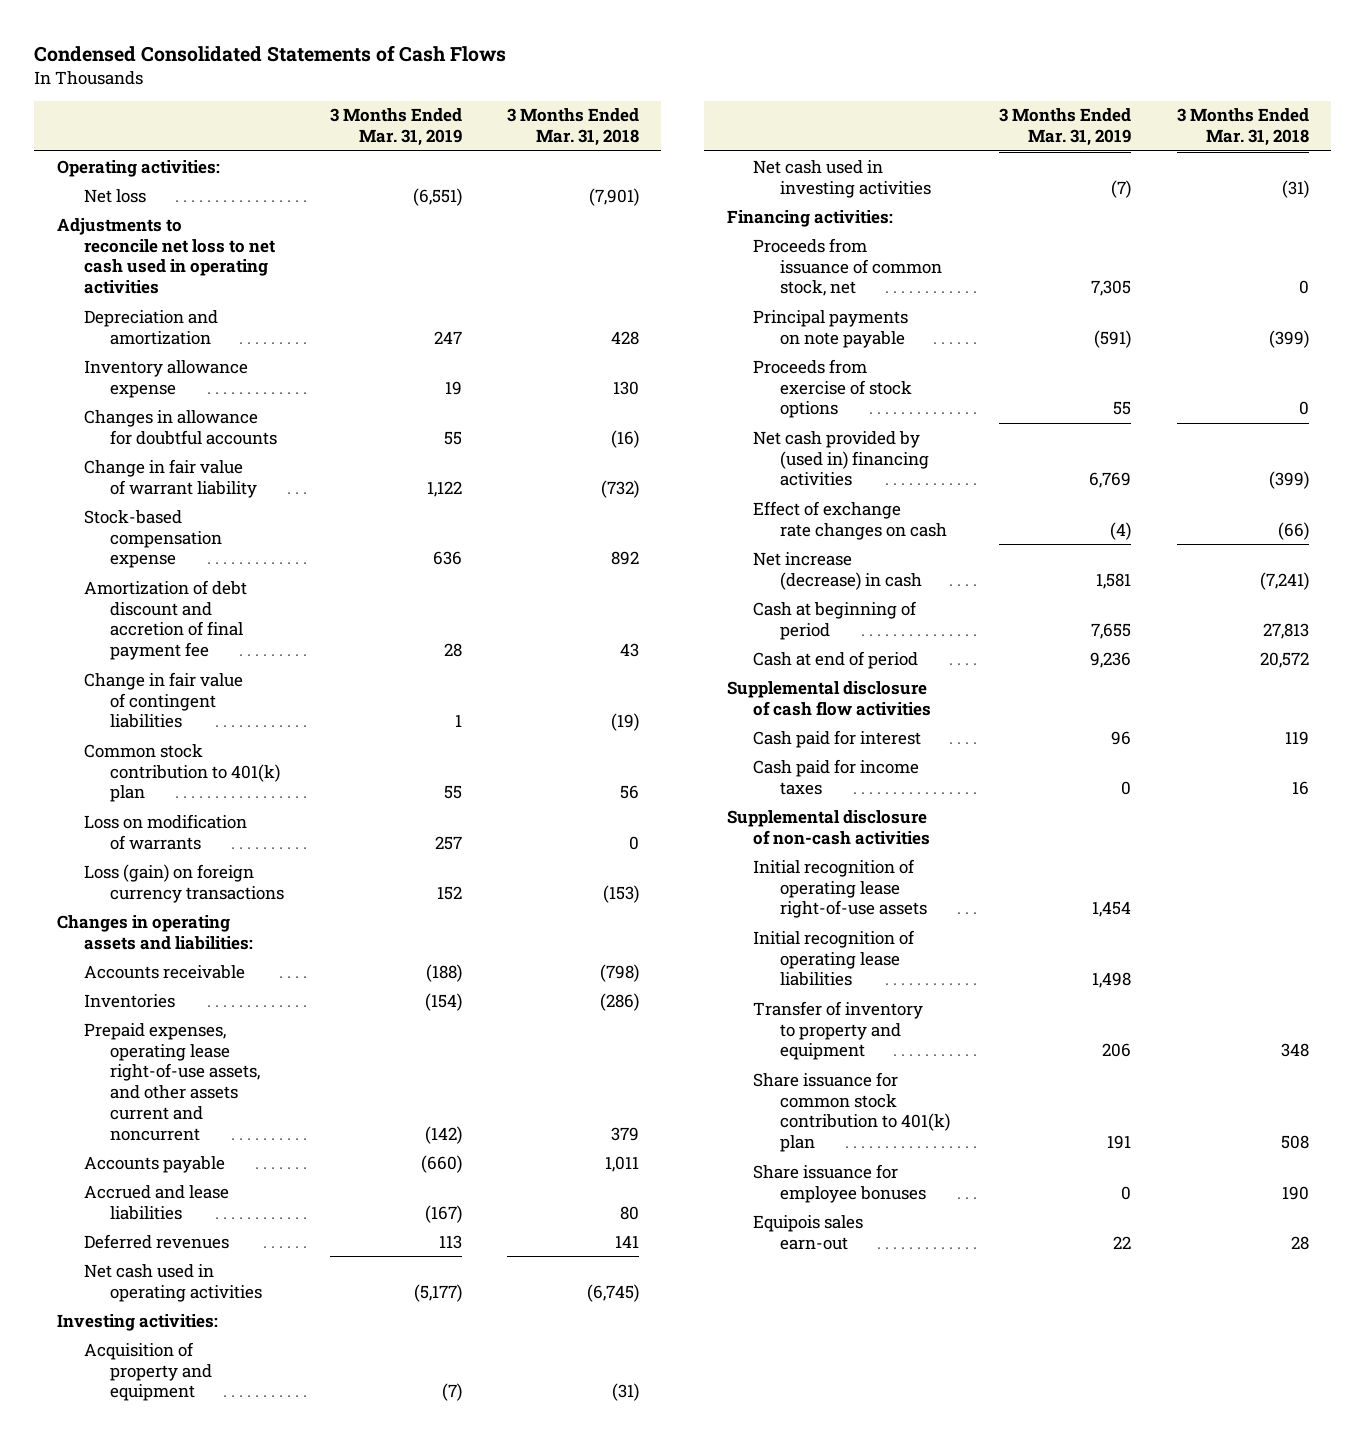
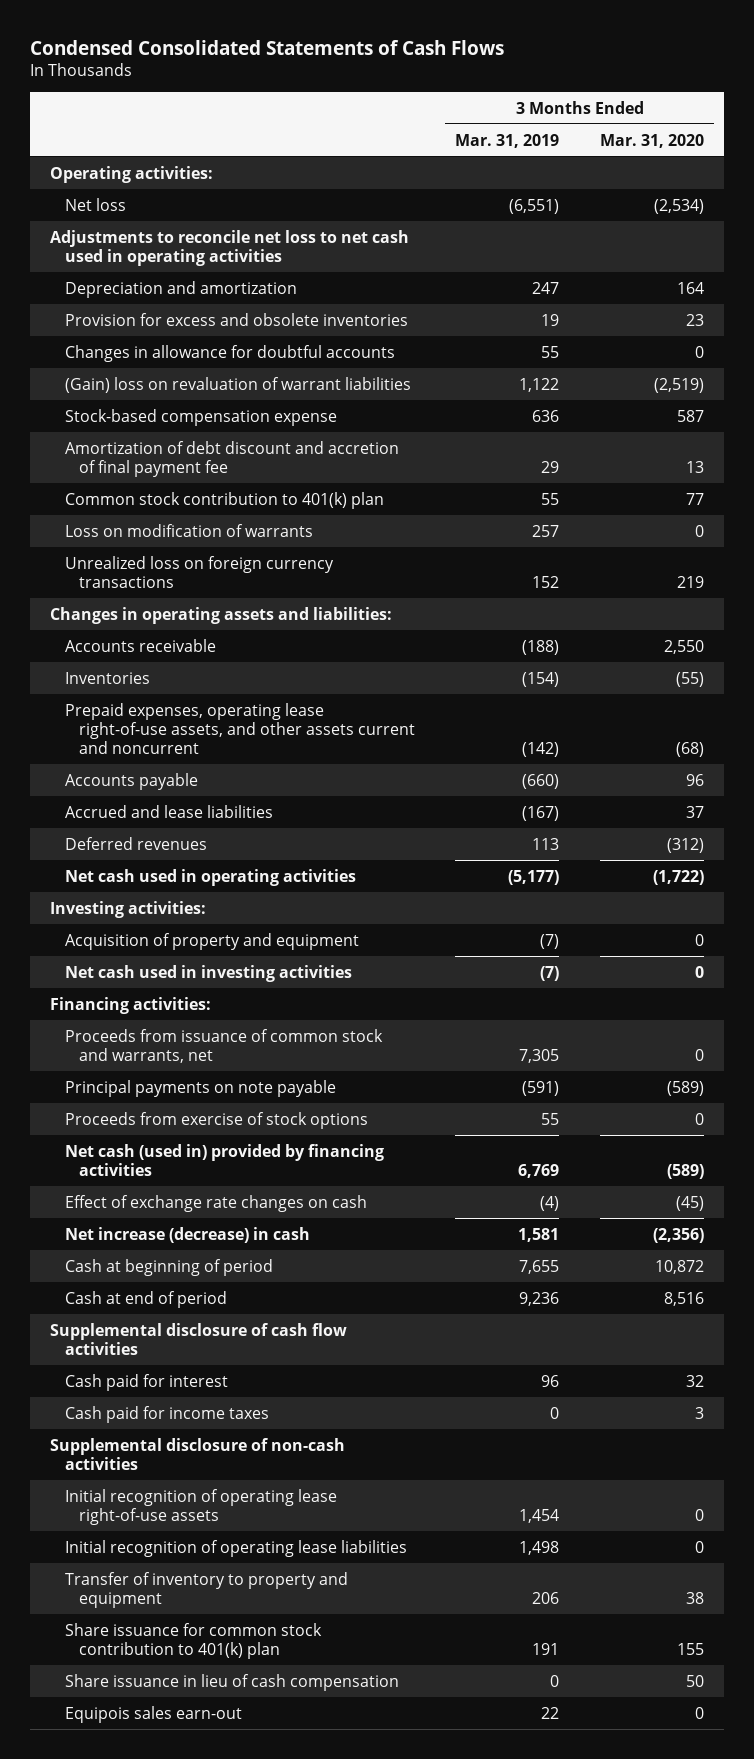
- | 3 Months Ended Mar. 31, 2019 | 3 Months Ended Mar. 31, 2018
+ | 3 Months Ended Mar. 31, 2019 | 3 Months Ended Mar. 31, 2020
- Inventory allowance expense | 19 | 130
+ Provision for excess and obsolete inventories | 19 | 23
- Change in fair value of warrant liability | 1,122 | (732)
+ (Gain) loss on revaluation of warrant liabilities | 1,122 | (2,519)
- Amortization of debt discount and accretion of final payment fee | 28 | 43
- Change in fair value of contingent liabilities | 1 | (19)
+ Amortization of debt discount and accretion of final payment fee | 29 | 13
- Loss (gain) on foreign currency transactions | 152 | (153)
+ Unrealized loss on foreign currency transactions | 152 | 219
- Proceeds from issuance of common stock, net | 7,305 | 0
+ Proceeds from issuance of common stock and warrants, net | 7,305 | 0
- Net cash provided by (used in) financing activities | 6,769 | (399)
+ Net cash (used in) provided by financing activities | 6,769 | (589)
- Share issuance for employee bonuses | 0 | 190
+ Share issuance in lieu of cash compensation | 0 | 50

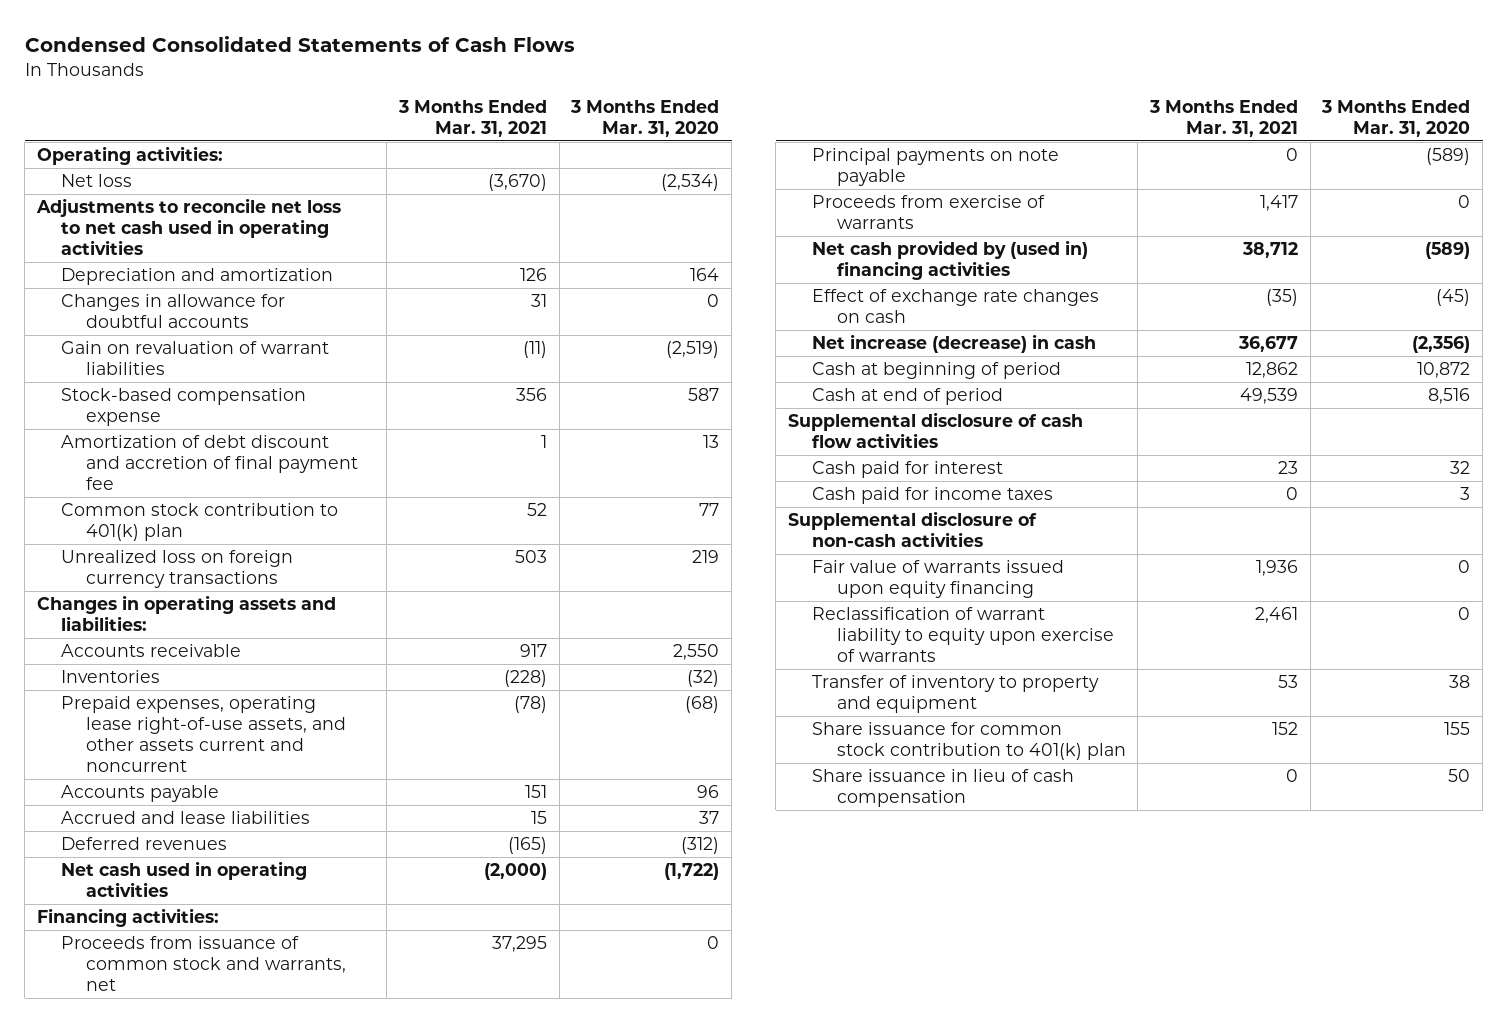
- | 3 Months Ended Mar. 31, 2019 | 3 Months Ended Mar. 31, 2020
+ | 3 Months Ended Mar. 31, 2021 | 3 Months Ended Mar. 31, 2020
- Provision for excess and obsolete inventories | 19 | 23
- (Gain) loss on revaluation of warrant liabilities | 1,122 | (2,519)
+ Gain on revaluation of warrant liabilities | (11) | (2,519)
- Loss on modification of warrants | 257 | 0
- Inventories | (154) | (55)
+ Inventories | (228) | (32)
- Investing activities:
- Acquisition of property and equipment | (7) | 0
- Net cash used in investing activities | (7) | 0
- Proceeds from exercise of stock options | 55 | 0
- Net cash (used in) provided by financing activities | 6,769 | (589)
+ Proceeds from exercise of warrants | 1,417 | 0
+ Net cash provided by (used in) financing activities | 38,712 | (589)
- Initial recognition of operating lease right-of-use assets | 1,454 | 0
- Initial recognition of operating lease liabilities | 1,498 | 0
+ Fair value of warrants issued upon equity financing | 1,936 | 0
+ Reclassification of warrant liability to equity upon exercise of warrants | 2,461 | 0
- Equipois sales earn-out | 22 | 0

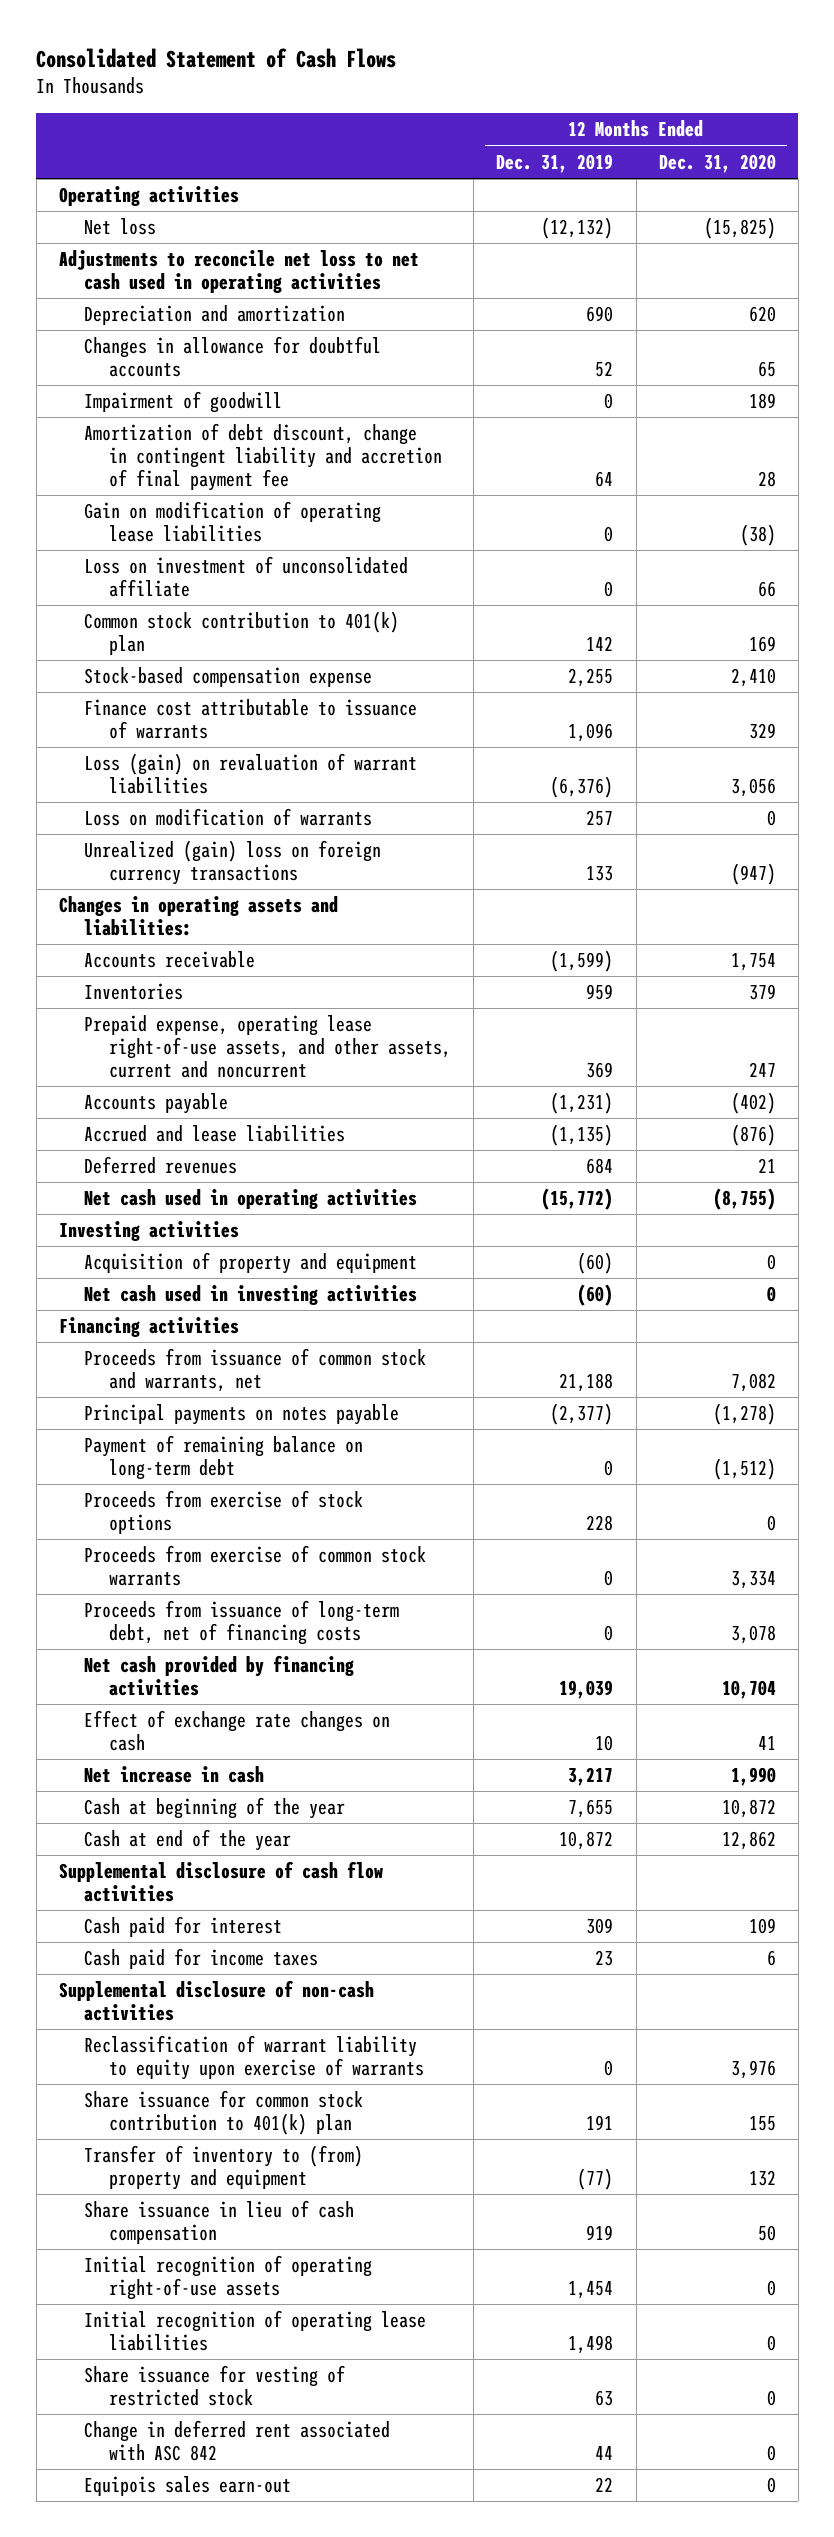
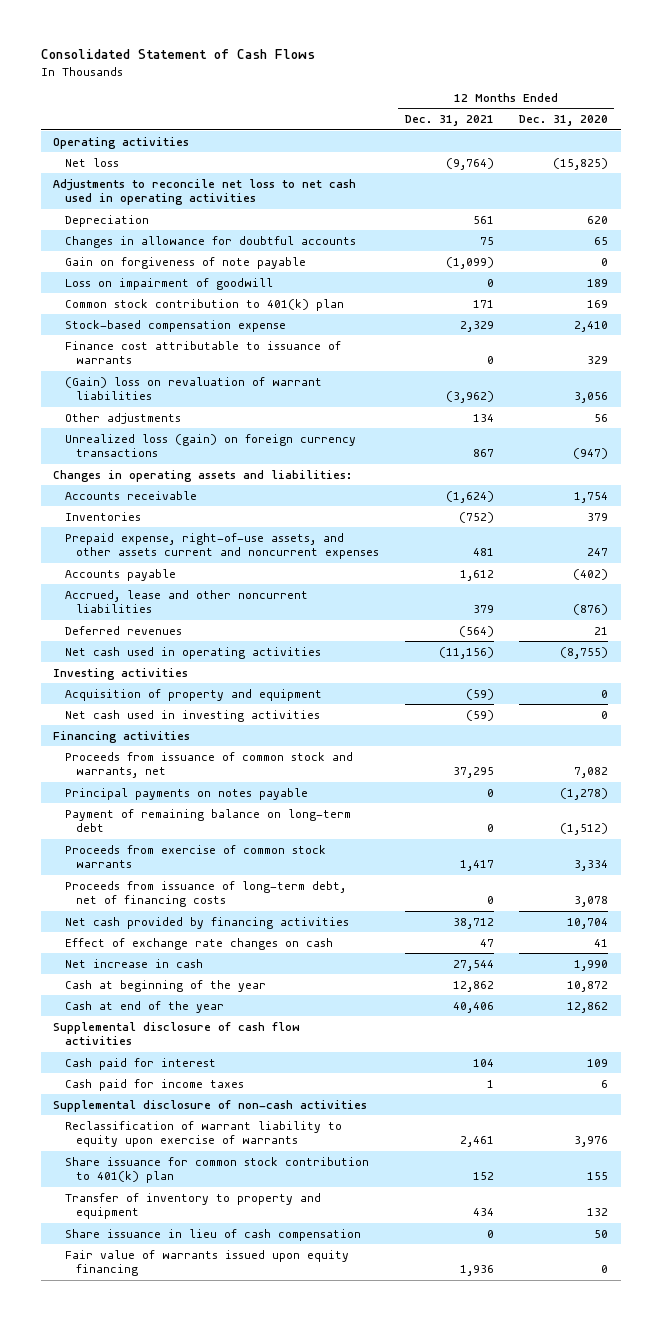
- | 12 Months Ended Dec. 31, 2019 | 12 Months Ended Dec. 31, 2020
+ | 12 Months Ended Dec. 31, 2021 | 12 Months Ended Dec. 31, 2020
- Depreciation and amortization | 690 | 620
+ Depreciation | 561 | 620
- Impairment of goodwill | 0 | 189
- Amortization of debt discount, change in contingent liability and accretion of final payment fee | 64 | 28
- Gain on modification of operating lease liabilities | 0 | (38)
- Loss on investment of unconsolidated affiliate | 0 | 66
+ Gain on forgiveness of note payable | (1,099) | 0
+ Loss on impairment of goodwill | 0 | 189
- Loss (gain) on revaluation of warrant liabilities | (6,376) | 3,056
- Loss on modification of warrants | 257 | 0
- Unrealized (gain) loss on foreign currency transactions | 133 | (947)
+ (Gain) loss on revaluation of warrant liabilities | (3,962) | 3,056
+ Other adjustments | 134 | 56
+ Unrealized loss (gain) on foreign currency transactions | 867 | (947)
- Prepaid expense, operating lease right-of-use assets, and other assets, current and noncurrent | 369 | 247
+ Prepaid expense, right-of-use assets, and other assets current and noncurrent expenses | 481 | 247
- Accrued and lease liabilities | (1,135) | (876)
+ Accrued, lease and other noncurrent liabilities | 379 | (876)
- Proceeds from exercise of stock options | 228 | 0
- Transfer of inventory to (from) property and equipment | (77) | 132
+ Transfer of inventory to property and equipment | 434 | 132
- Initial recognition of operating right-of-use assets | 1,454 | 0
- Initial recognition of operating lease liabilities | 1,498 | 0
- Share issuance for vesting of restricted stock | 63 | 0
- Change in deferred rent associated with ASC 842 | 44 | 0
- Equipois sales earn-out | 22 | 0
+ Fair value of warrants issued upon equity financing | 1,936 | 0

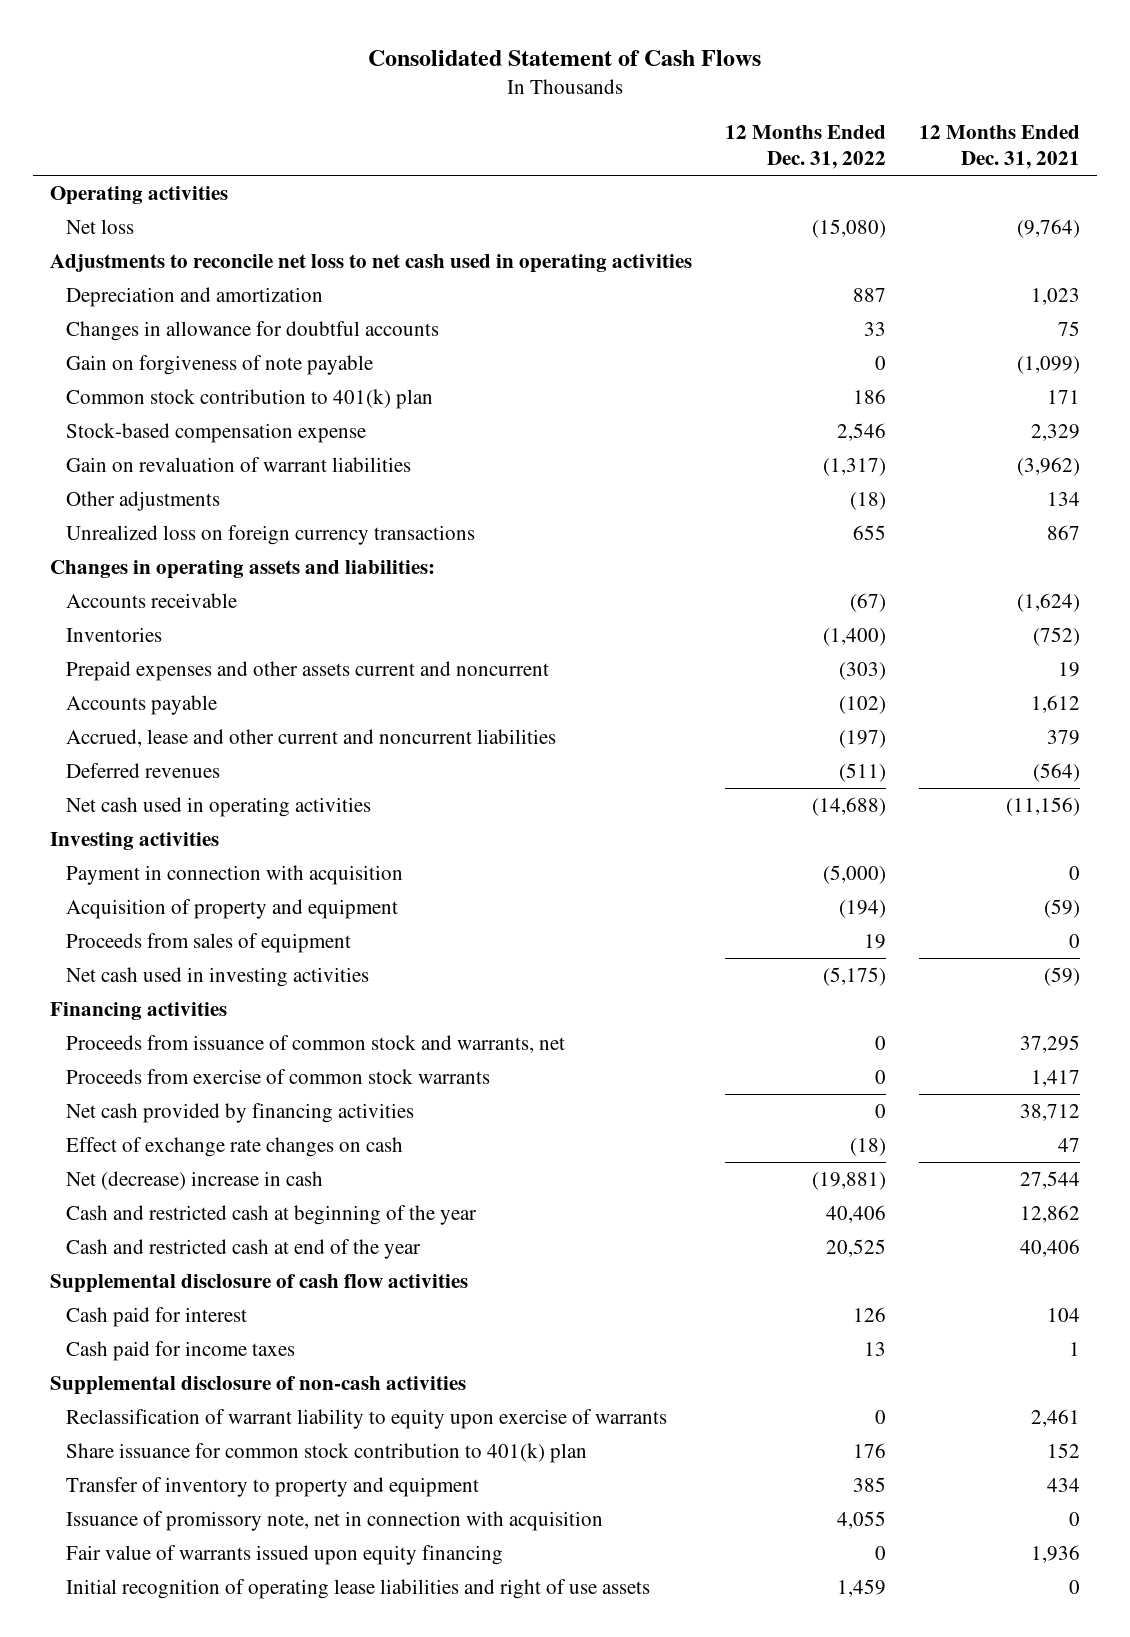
- | 12 Months Ended Dec. 31, 2021 | 12 Months Ended Dec. 31, 2020
+ | 12 Months Ended Dec. 31, 2022 | 12 Months Ended Dec. 31, 2021
- Depreciation | 561 | 620
+ Depreciation and amortization | 887 | 1,023
- Loss on impairment of goodwill | 0 | 189
- Finance cost attributable to issuance of warrants | 0 | 329
- (Gain) loss on revaluation of warrant liabilities | (3,962) | 3,056
+ Gain on revaluation of warrant liabilities | (1,317) | (3,962)
- Unrealized loss (gain) on foreign currency transactions | 867 | (947)
+ Unrealized loss on foreign currency transactions | 655 | 867
- Prepaid expense, right-of-use assets, and other assets current and noncurrent expenses | 481 | 247
+ Prepaid expenses and other assets current and noncurrent | (303) | 19
- Accrued, lease and other noncurrent liabilities | 379 | (876)
+ Accrued, lease and other current and noncurrent liabilities | (197) | 379
+ Payment in connection with acquisition | (5,000) | 0
+ Proceeds from sales of equipment | 19 | 0
- Principal payments on notes payable | 0 | (1,278)
- Payment of remaining balance on long-term debt | 0 | (1,512)
- Proceeds from issuance of long-term debt, net of financing costs | 0 | 3,078
- Net increase in cash | 27,544 | 1,990
- Cash at beginning of the year | 12,862 | 10,872
- Cash at end of the year | 40,406 | 12,862
+ Net (decrease) increase in cash | (19,881) | 27,544
+ Cash and restricted cash at beginning of the year | 40,406 | 12,862
+ Cash and restricted cash at end of the year | 20,525 | 40,406
- Share issuance in lieu of cash compensation | 0 | 50
+ Issuance of promissory note, net in connection with acquisition | 4,055 | 0
+ Initial recognition of operating lease liabilities and right of use assets | 1,459 | 0

